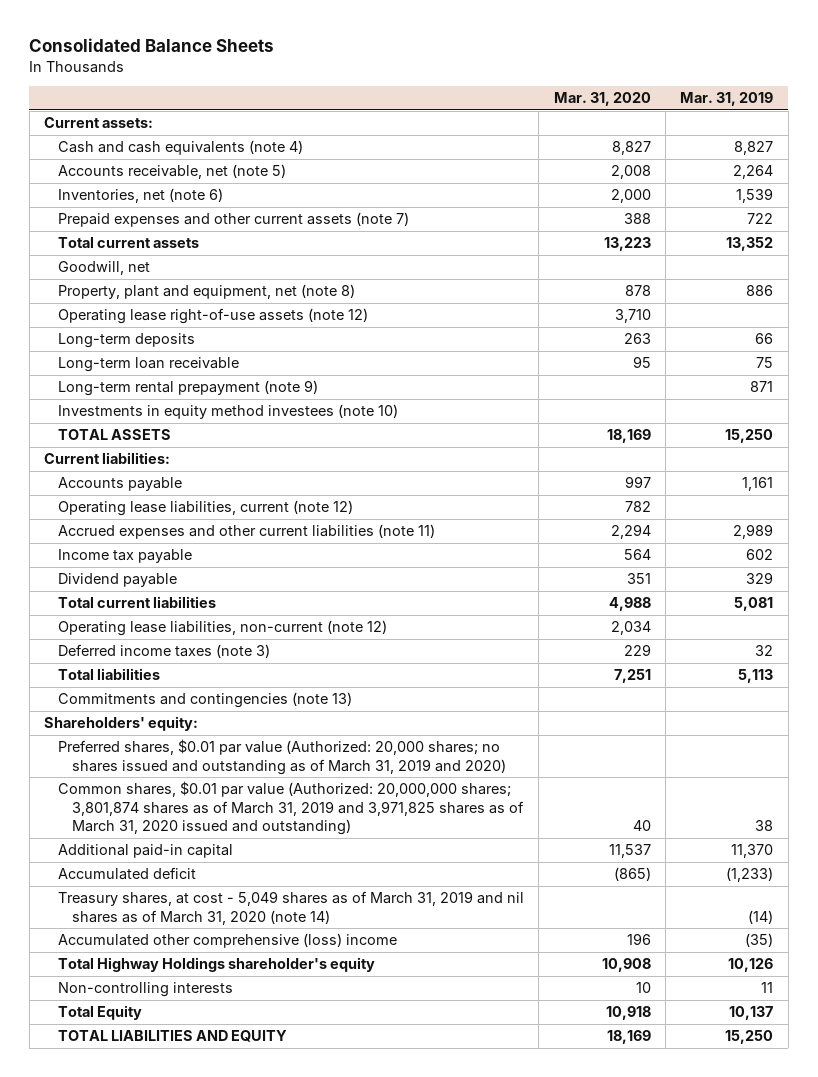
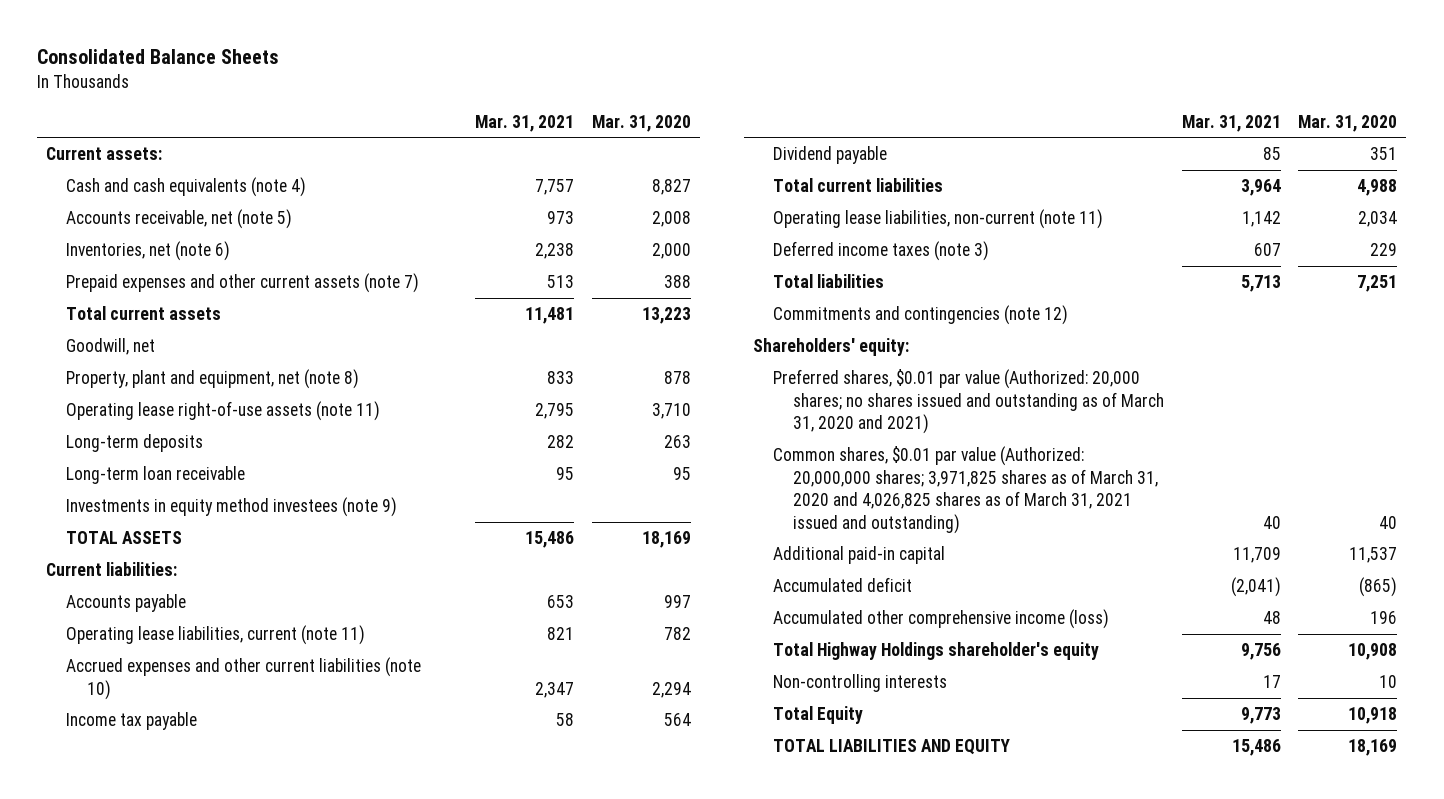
- | Mar. 31, 2020 | Mar. 31, 2019
+ | Mar. 31, 2021 | Mar. 31, 2020
- Operating lease right-of-use assets (note 12) | 3,710 |
+ Operating lease right-of-use assets (note 11) | 2,795 | 3,710
- Long-term rental prepayment (note 9) | | 871
- Investments in equity method investees (note 10)
+ Investments in equity method investees (note 9)
- Operating lease liabilities, current (note 12) | 782 |
- Accrued expenses and other current liabilities (note 11) | 2,294 | 2,989
+ Operating lease liabilities, current (note 11) | 821 | 782
+ Accrued expenses and other current liabilities (note 10) | 2,347 | 2,294
- Operating lease liabilities, non-current (note 12) | 2,034 |
+ Operating lease liabilities, non-current (note 11) | 1,142 | 2,034
- Commitments and contingencies (note 13)
+ Commitments and contingencies (note 12)
- Preferred shares, $0.01 par value (Authorized: 20,000 shares; no shares issued and outstanding as of March 31, 2019 and 2020)
- Common shares, $0.01 par value (Authorized: 20,000,000 shares; 3,801,874 shares as of March 31, 2019 and 3,971,825 shares as of March 31, 2020 issued and outstanding) | 40 | 38
+ Preferred shares, $0.01 par value (Authorized: 20,000 shares; no shares issued and outstanding as of March 31, 2020 and 2021)
+ Common shares, $0.01 par value (Authorized: 20,000,000 shares; 3,971,825 shares as of March 31, 2020 and 4,026,825 shares as of March 31, 2021 issued and outstanding) | 40 | 40
- Treasury shares, at cost - 5,049 shares as of March 31, 2019 and nil shares as of March 31, 2020 (note 14) | | (14)
- Accumulated other comprehensive (loss) income | 196 | (35)
+ Accumulated other comprehensive income (loss) | 48 | 196

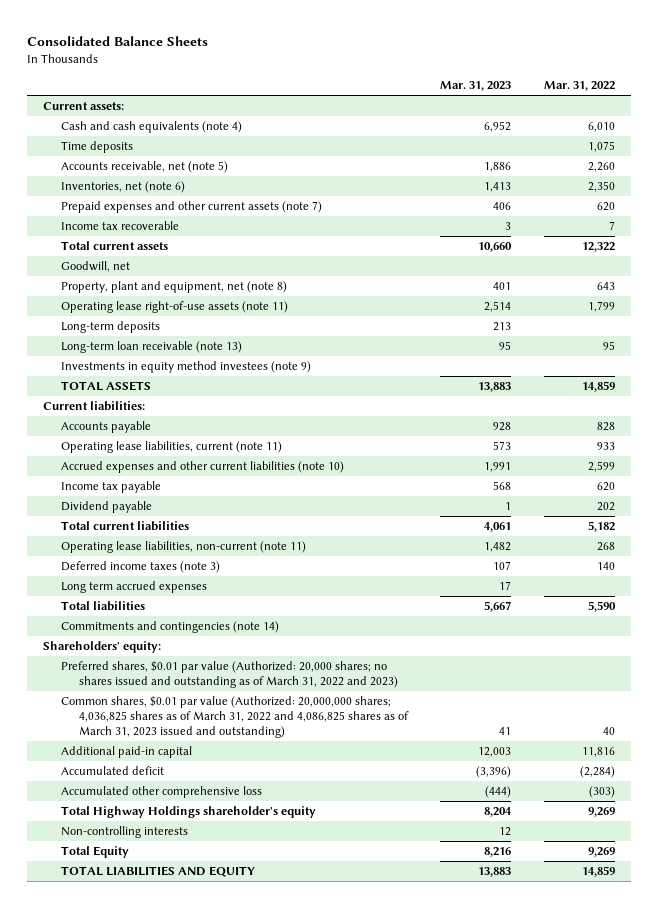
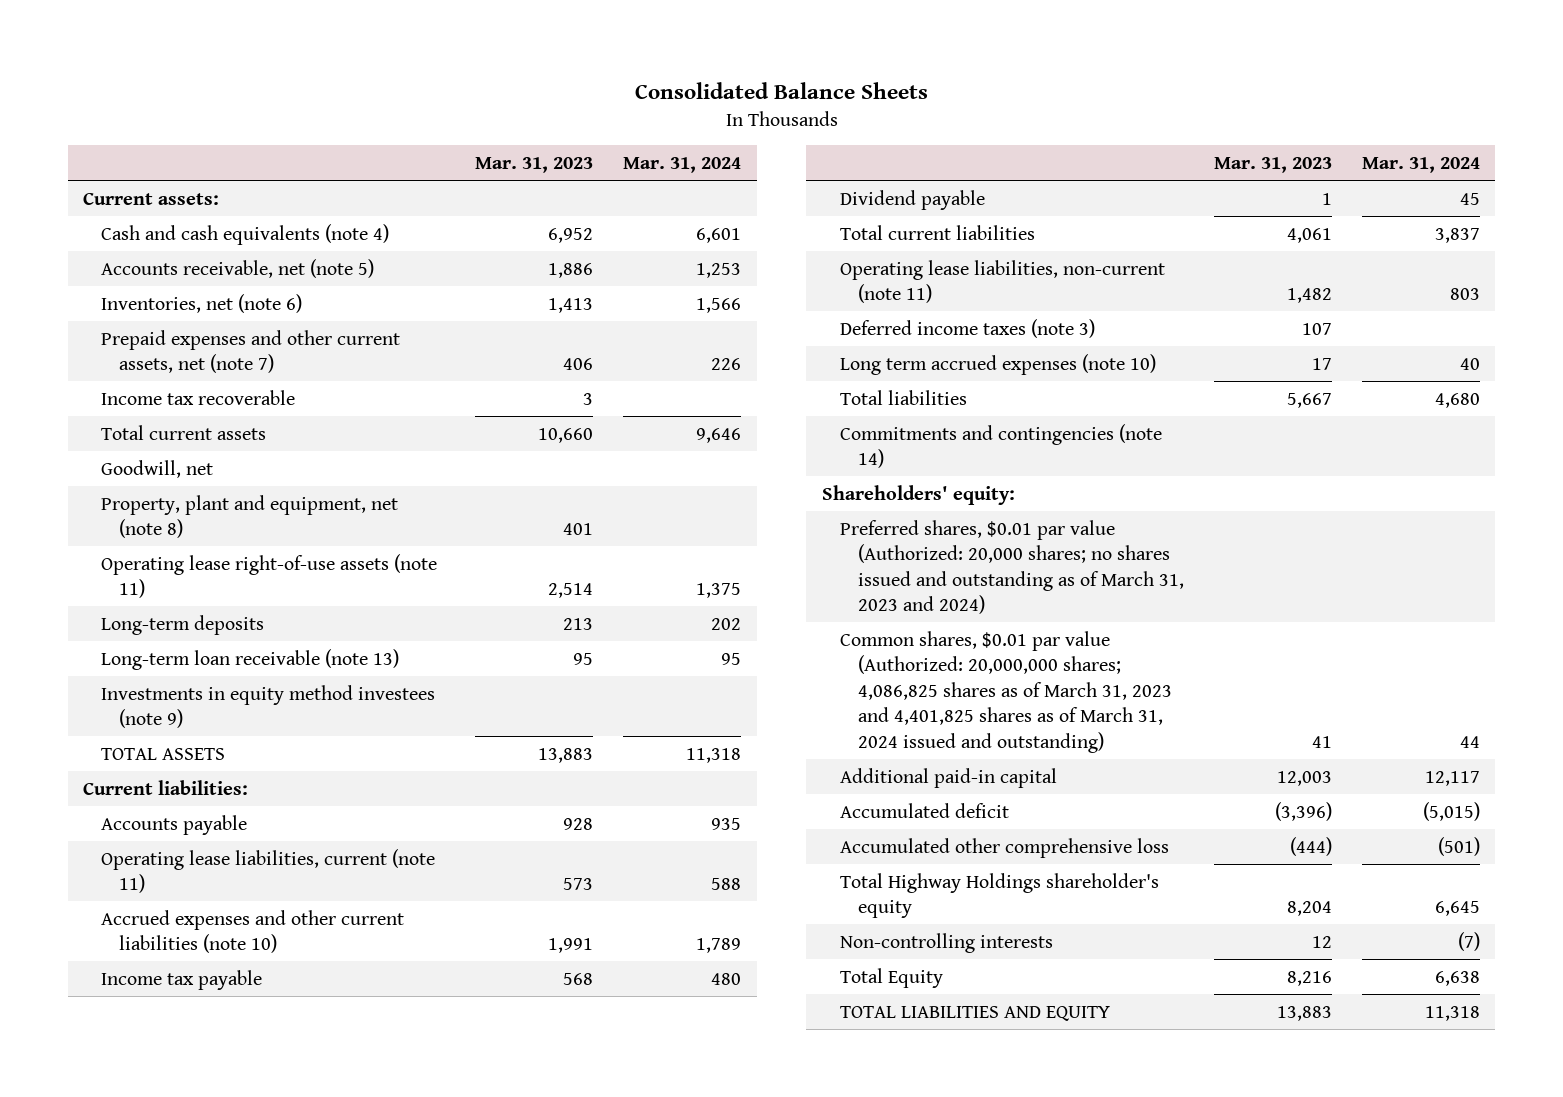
- | Mar. 31, 2023 | Mar. 31, 2022
+ | Mar. 31, 2023 | Mar. 31, 2024
- Time deposits | | 1,075
- Prepaid expenses and other current assets (note 7) | 406 | 620
+ Prepaid expenses and other current assets, net (note 7) | 406 | 226
- Long term accrued expenses | 17 |
+ Long term accrued expenses (note 10) | 17 | 40
- Preferred shares, $0.01 par value (Authorized: 20,000 shares; no shares issued and outstanding as of March 31, 2022 and 2023)
- Common shares, $0.01 par value (Authorized: 20,000,000 shares; 4,036,825 shares as of March 31, 2022 and 4,086,825 shares as of March 31, 2023 issued and outstanding) | 41 | 40
+ Preferred shares, $0.01 par value (Authorized: 20,000 shares; no shares issued and outstanding as of March 31, 2023 and 2024)
+ Common shares, $0.01 par value (Authorized: 20,000,000 shares; 4,086,825 shares as of March 31, 2023 and 4,401,825 shares as of March 31, 2024 issued and outstanding) | 41 | 44

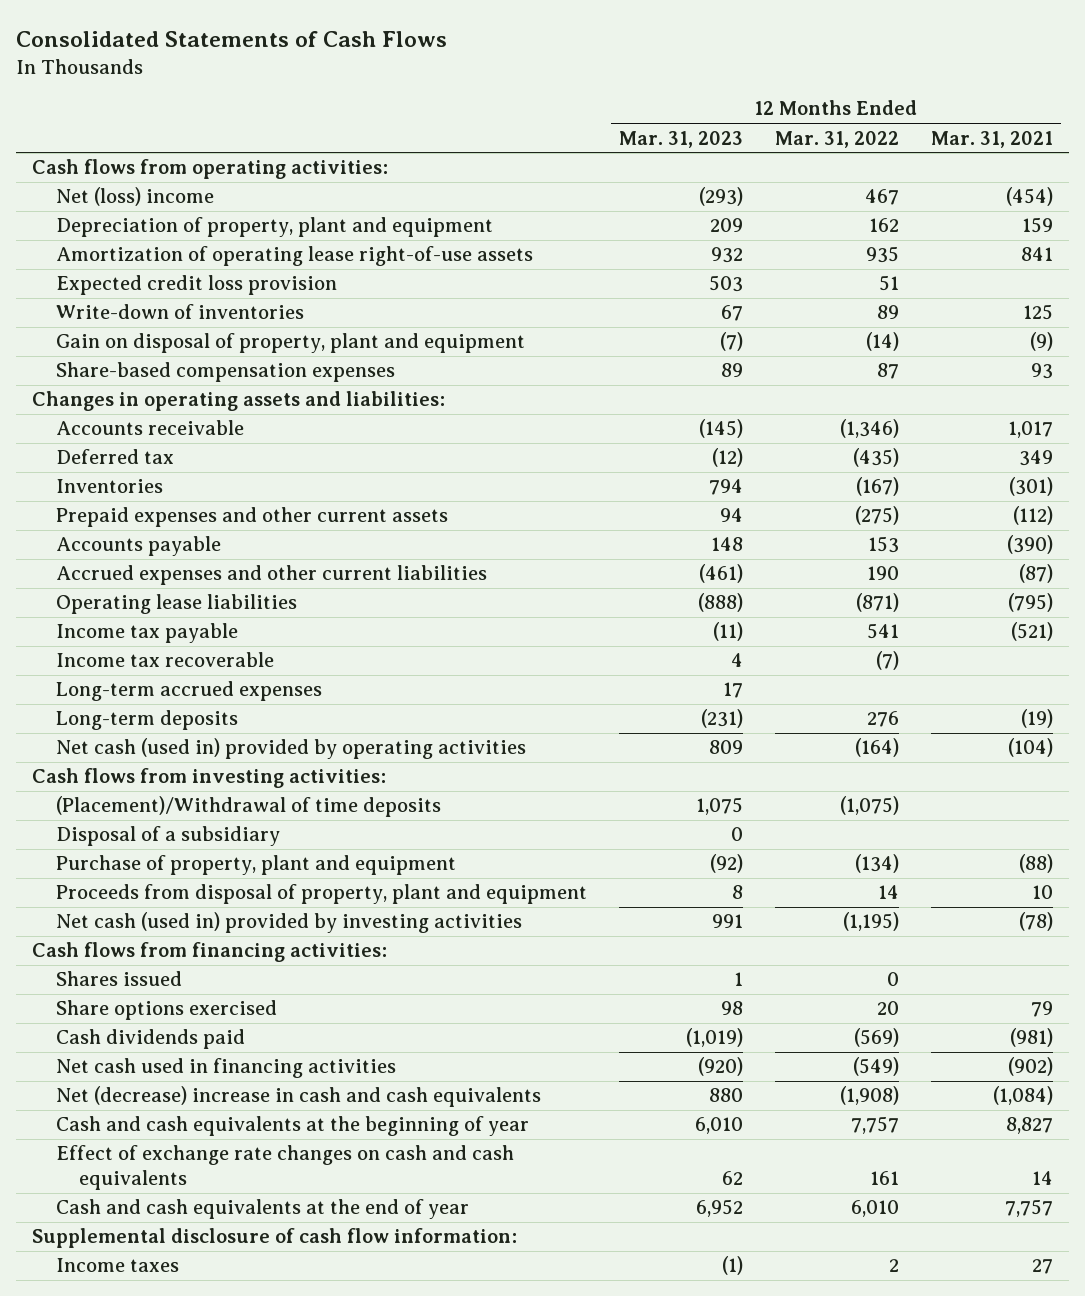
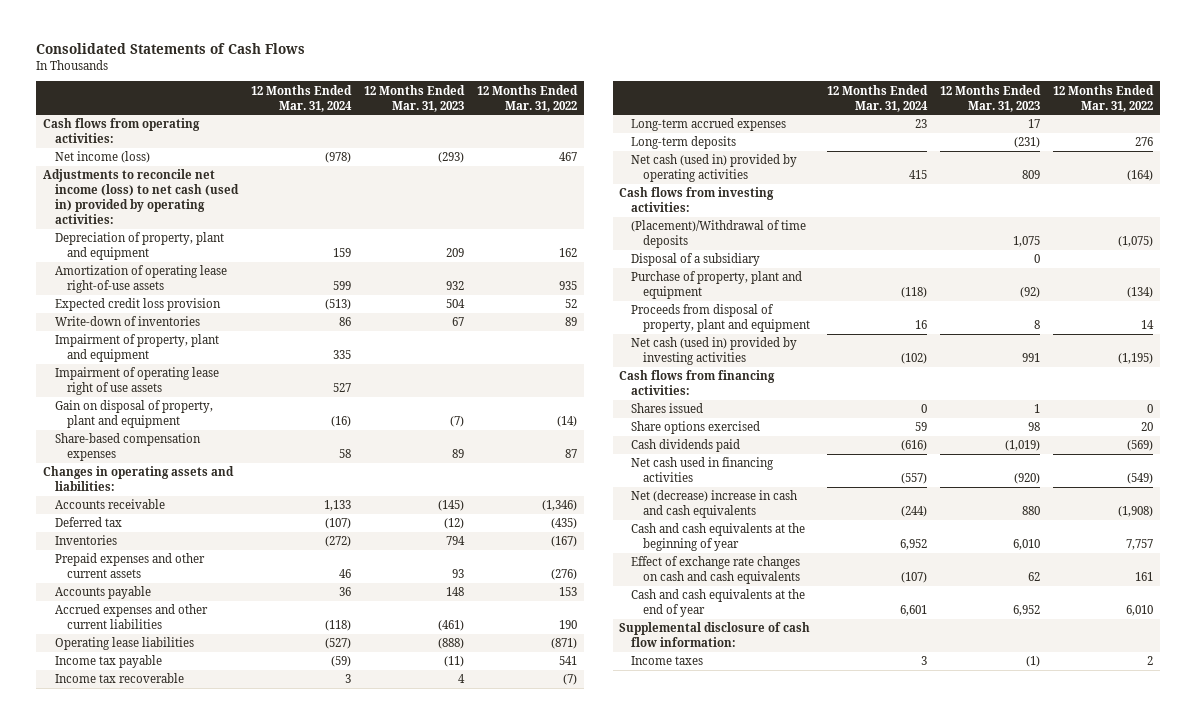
- | 12 Months Ended Mar. 31, 2023 | 12 Months Ended Mar. 31, 2022 | 12 Months Ended Mar. 31, 2021
+ | 12 Months Ended Mar. 31, 2024 | 12 Months Ended Mar. 31, 2023 | 12 Months Ended Mar. 31, 2022
- Net (loss) income | (293) | 467 | (454)
+ Net income (loss) | (978) | (293) | 467
+ Adjustments to reconcile net income (loss) to net cash (used in) provided by operating activities:
- Expected credit loss provision | 503 | 51 |
+ Expected credit loss provision | (513) | 504 | 52
+ Impairment of property, plant and equipment | 335 | |
+ Impairment of operating lease right of use assets | 527 | |
- Prepaid expenses and other current assets | 94 | (275) | (112)
+ Prepaid expenses and other current assets | 46 | 93 | (276)

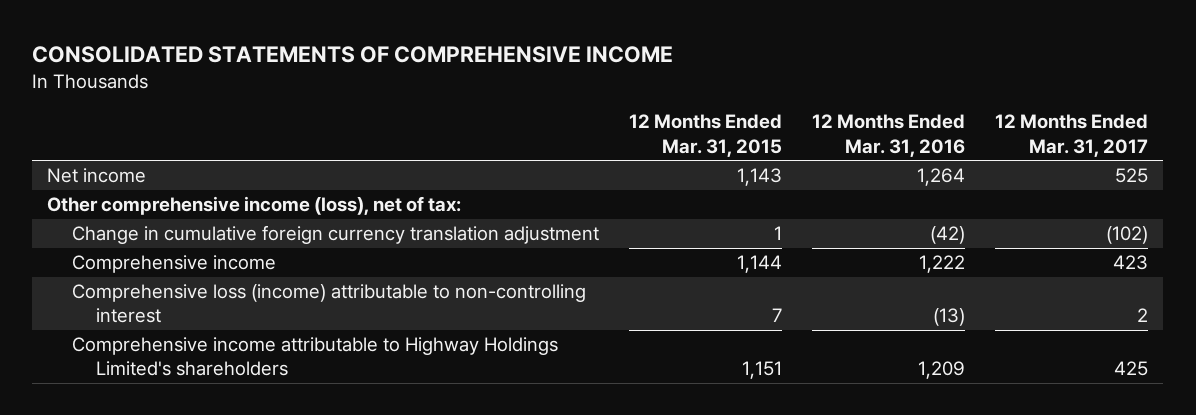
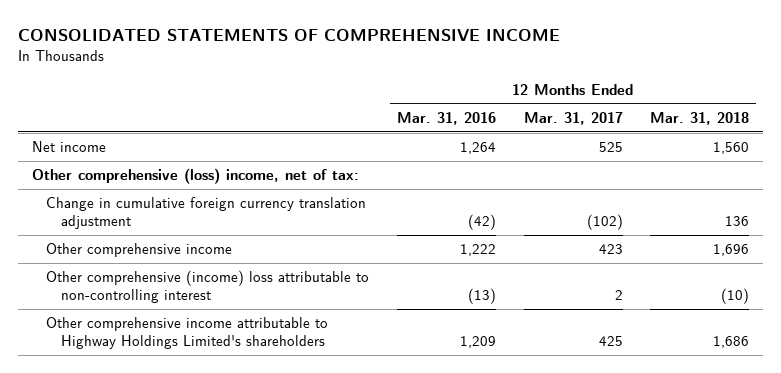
- | 12 Months Ended Mar. 31, 2015 | 12 Months Ended Mar. 31, 2016 | 12 Months Ended Mar. 31, 2017
+ | 12 Months Ended Mar. 31, 2016 | 12 Months Ended Mar. 31, 2017 | 12 Months Ended Mar. 31, 2018
- Other comprehensive income (loss), net of tax:
+ Other comprehensive (loss) income, net of tax:
- Comprehensive income | 1,144 | 1,222 | 423
- Comprehensive loss (income) attributable to non-controlling interest | 7 | (13) | 2
- Comprehensive income attributable to Highway Holdings Limited's shareholders | 1,151 | 1,209 | 425
+ Other comprehensive income | 1,222 | 423 | 1,696
+ Other comprehensive (income) loss attributable to non-controlling interest | (13) | 2 | (10)
+ Other comprehensive income attributable to Highway Holdings Limited's shareholders | 1,209 | 425 | 1,686

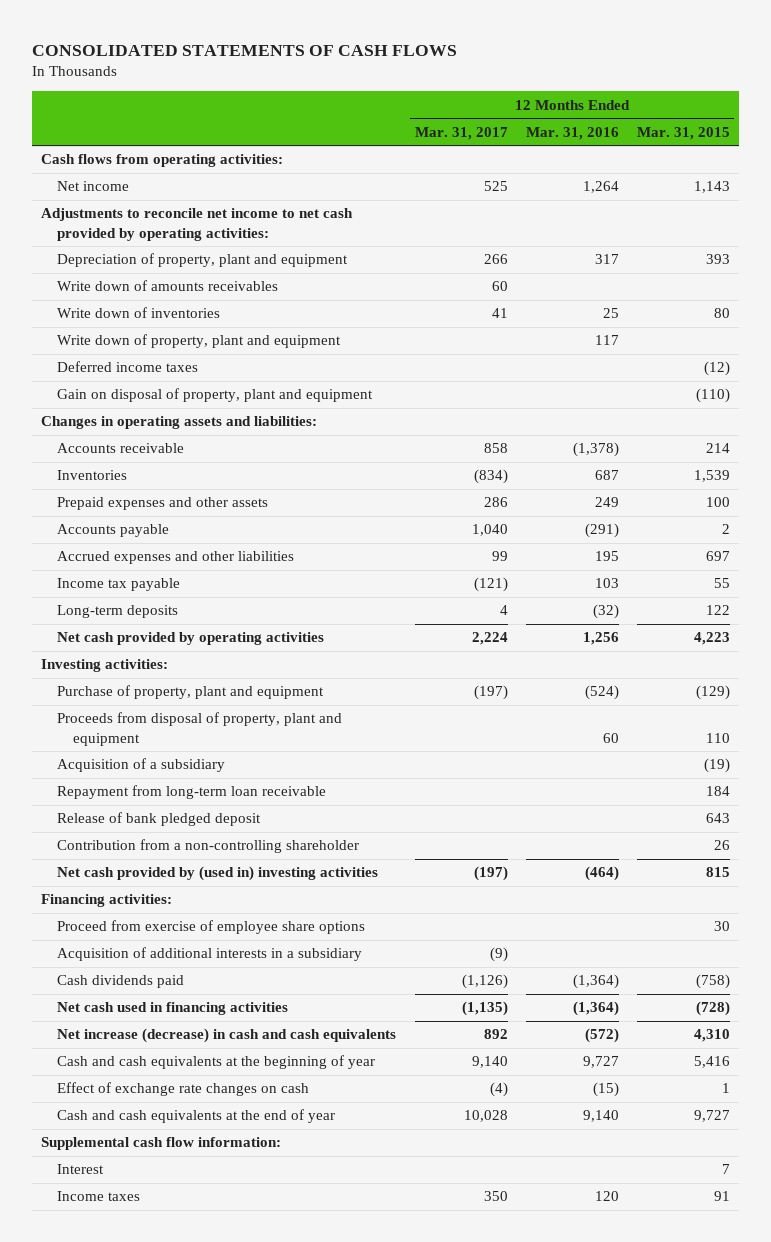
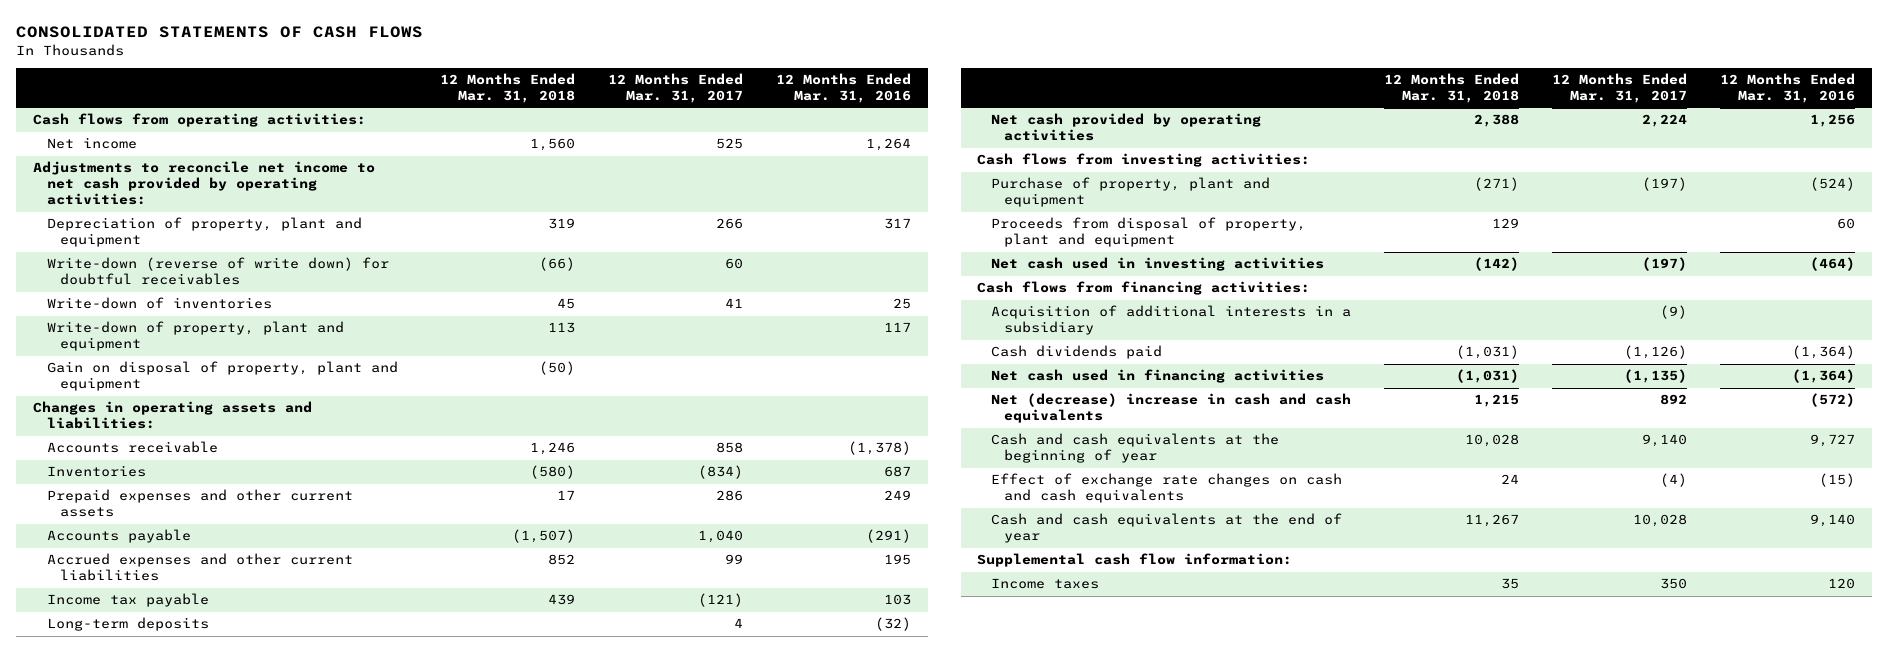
- | 12 Months Ended Mar. 31, 2017 | 12 Months Ended Mar. 31, 2016 | 12 Months Ended Mar. 31, 2015
+ | 12 Months Ended Mar. 31, 2018 | 12 Months Ended Mar. 31, 2017 | 12 Months Ended Mar. 31, 2016
- Write down of amounts receivables | 60 | |
- Write down of inventories | 41 | 25 | 80
- Write down of property, plant and equipment | | 117 |
- Deferred income taxes | | | (12)
+ Write-down (reverse of write down) for doubtful receivables | (66) | 60 |
+ Write-down of inventories | 45 | 41 | 25
+ Write-down of property, plant and equipment | 113 | | 117
- Prepaid expenses and other assets | 286 | 249 | 100
+ Prepaid expenses and other current assets | 17 | 286 | 249
- Accrued expenses and other liabilities | 99 | 195 | 697
+ Accrued expenses and other current liabilities | 852 | 99 | 195
- Investing activities:
+ Cash flows from investing activities:
- Acquisition of a subsidiary | | | (19)
- Repayment from long-term loan receivable | | | 184
- Release of bank pledged deposit | | | 643
- Contribution from a non-controlling shareholder | | | 26
- Net cash provided by (used in) investing activities | (197) | (464) | 815
- Financing activities:
- Proceed from exercise of employee share options | | | 30
+ Net cash used in investing activities | (142) | (197) | (464)
+ Cash flows from financing activities:
- Net increase (decrease) in cash and cash equivalents | 892 | (572) | 4,310
+ Net (decrease) increase in cash and cash equivalents | 1,215 | 892 | (572)
- Effect of exchange rate changes on cash | (4) | (15) | 1
+ Effect of exchange rate changes on cash and cash equivalents | 24 | (4) | (15)
- Interest | | | 7

